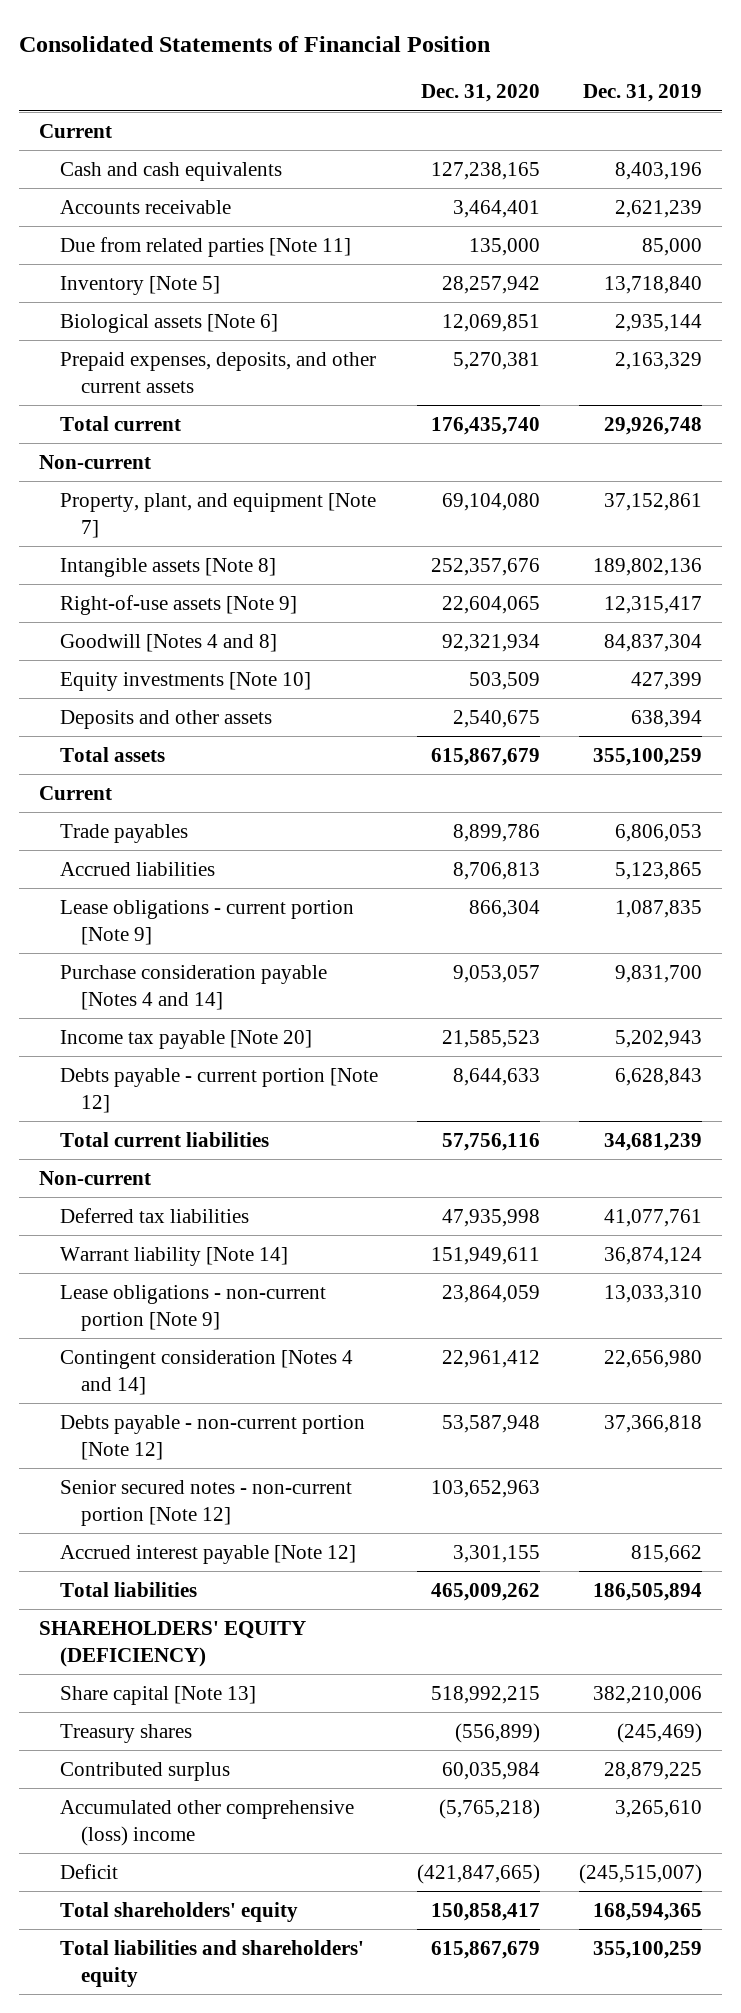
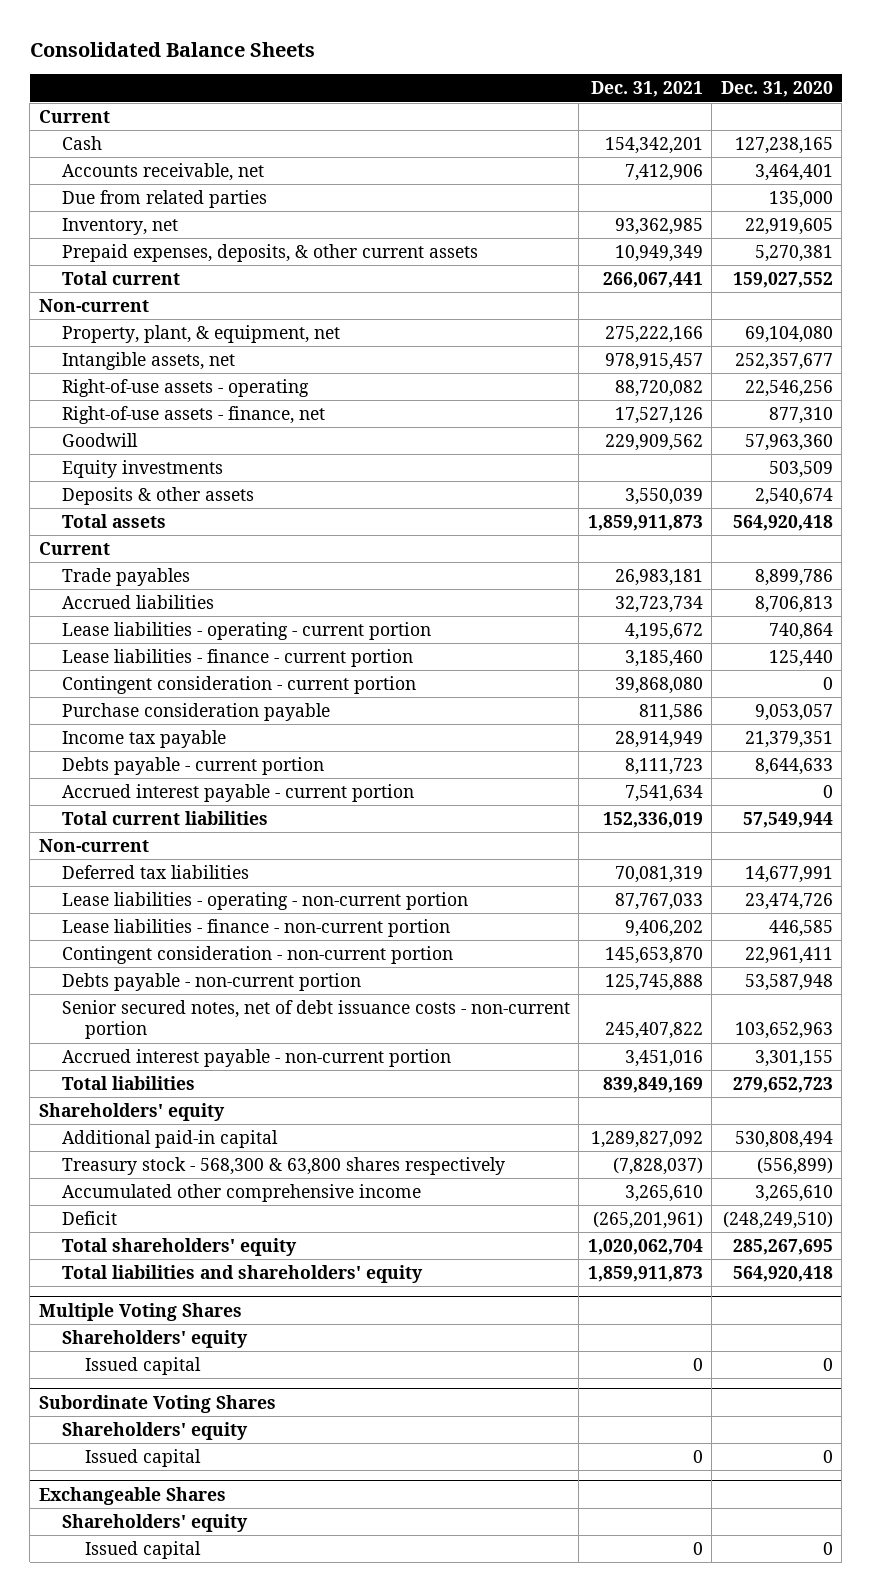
- Consolidated Statements of Financial Position
+ Consolidated Balance Sheets
- | Dec. 31, 2020 | Dec. 31, 2019
+ | Dec. 31, 2021 | Dec. 31, 2020
- Cash and cash equivalents | 127,238,165 | 8,403,196
- Accounts receivable | 3,464,401 | 2,621,239
- Due from related parties [Note 11] | 135,000 | 85,000
- Inventory [Note 5] | 28,257,942 | 13,718,840
- Biological assets [Note 6] | 12,069,851 | 2,935,144
- Prepaid expenses, deposits, and other current assets | 5,270,381 | 2,163,329
- Total current | 176,435,740 | 29,926,748
+ Cash | 154,342,201 | 127,238,165
+ Accounts receivable, net | 7,412,906 | 3,464,401
+ Due from related parties | | 135,000
+ Inventory, net | 93,362,985 | 22,919,605
+ Prepaid expenses, deposits, & other current assets | 10,949,349 | 5,270,381
+ Total current | 266,067,441 | 159,027,552
- Property, plant, and equipment [Note 7] | 69,104,080 | 37,152,861
- Intangible assets [Note 8] | 252,357,676 | 189,802,136
- Right-of-use assets [Note 9] | 22,604,065 | 12,315,417
- Goodwill [Notes 4 and 8] | 92,321,934 | 84,837,304
- Equity investments [Note 10] | 503,509 | 427,399
- Deposits and other assets | 2,540,675 | 638,394
- Total assets | 615,867,679 | 355,100,259
+ Property, plant, & equipment, net | 275,222,166 | 69,104,080
+ Intangible assets, net | 978,915,457 | 252,357,677
+ Right-of-use assets - operating | 88,720,082 | 22,546,256
+ Right-of-use assets - finance, net | 17,527,126 | 877,310
+ Goodwill | 229,909,562 | 57,963,360
+ Equity investments | | 503,509
+ Deposits & other assets | 3,550,039 | 2,540,674
+ Total assets | 1,859,911,873 | 564,920,418
- Lease obligations - current portion [Note 9] | 866,304 | 1,087,835
- Purchase consideration payable [Notes 4 and 14] | 9,053,057 | 9,831,700
- Income tax payable [Note 20] | 21,585,523 | 5,202,943
- Debts payable - current portion [Note 12] | 8,644,633 | 6,628,843
- Total current liabilities | 57,756,116 | 34,681,239
+ Lease liabilities - operating - current portion | 4,195,672 | 740,864
+ Lease liabilities - finance - current portion | 3,185,460 | 125,440
+ Contingent consideration - current portion | 39,868,080 | 0
+ Purchase consideration payable | 811,586 | 9,053,057
+ Income tax payable | 28,914,949 | 21,379,351
+ Debts payable - current portion | 8,111,723 | 8,644,633
+ Accrued interest payable - current portion | 7,541,634 | 0
+ Total current liabilities | 152,336,019 | 57,549,944
- Deferred tax liabilities | 47,935,998 | 41,077,761
- Warrant liability [Note 14] | 151,949,611 | 36,874,124
- Lease obligations - non-current portion [Note 9] | 23,864,059 | 13,033,310
- Contingent consideration [Notes 4 and 14] | 22,961,412 | 22,656,980
- Debts payable - non-current portion [Note 12] | 53,587,948 | 37,366,818
- Senior secured notes - non-current portion [Note 12] | 103,652,963 |
- Accrued interest payable [Note 12] | 3,301,155 | 815,662
- Total liabilities | 465,009,262 | 186,505,894
- SHAREHOLDERS' EQUITY (DEFICIENCY)
- Share capital [Note 13] | 518,992,215 | 382,210,006
- Treasury shares | (556,899) | (245,469)
- Contributed surplus | 60,035,984 | 28,879,225
- Accumulated other comprehensive (loss) income | (5,765,218) | 3,265,610
- Deficit | (421,847,665) | (245,515,007)
- Total shareholders' equity | 150,858,417 | 168,594,365
- Total liabilities and shareholders' equity | 615,867,679 | 355,100,259
+ Deferred tax liabilities | 70,081,319 | 14,677,991
+ Lease liabilities - operating - non-current portion | 87,767,033 | 23,474,726
+ Lease liabilities - finance - non-current portion | 9,406,202 | 446,585
+ Contingent consideration - non-current portion | 145,653,870 | 22,961,411
+ Debts payable - non-current portion | 125,745,888 | 53,587,948
+ Senior secured notes, net of debt issuance costs - non-current portion | 245,407,822 | 103,652,963
+ Accrued interest payable - non-current portion | 3,451,016 | 3,301,155
+ Total liabilities | 839,849,169 | 279,652,723
+ Shareholders' equity
+ Additional paid-in capital | 1,289,827,092 | 530,808,494
+ Treasury stock - 568,300 & 63,800 shares respectively | (7,828,037) | (556,899)
+ Accumulated other comprehensive income | 3,265,610 | 3,265,610
+ Deficit | (265,201,961) | (248,249,510)
+ Total shareholders' equity | 1,020,062,704 | 285,267,695
+ Total liabilities and shareholders' equity | 1,859,911,873 | 564,920,418
+ Multiple Voting Shares
+ Shareholders' equity
+ Issued capital | 0 | 0
+ Subordinate Voting Shares
+ Shareholders' equity
+ Issued capital | 0 | 0
+ Exchangeable Shares
+ Shareholders' equity
+ Issued capital | 0 | 0

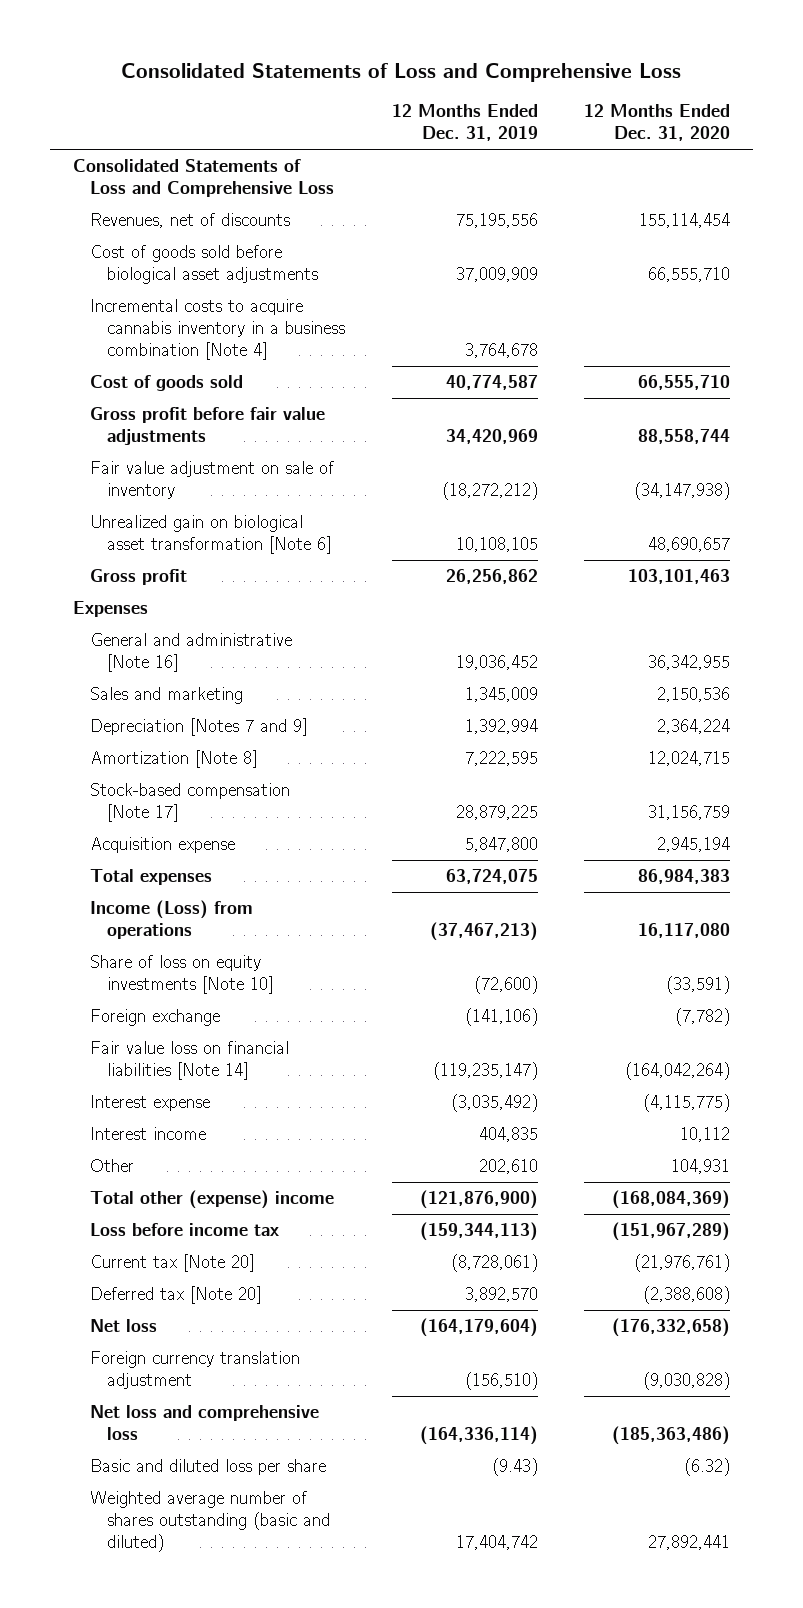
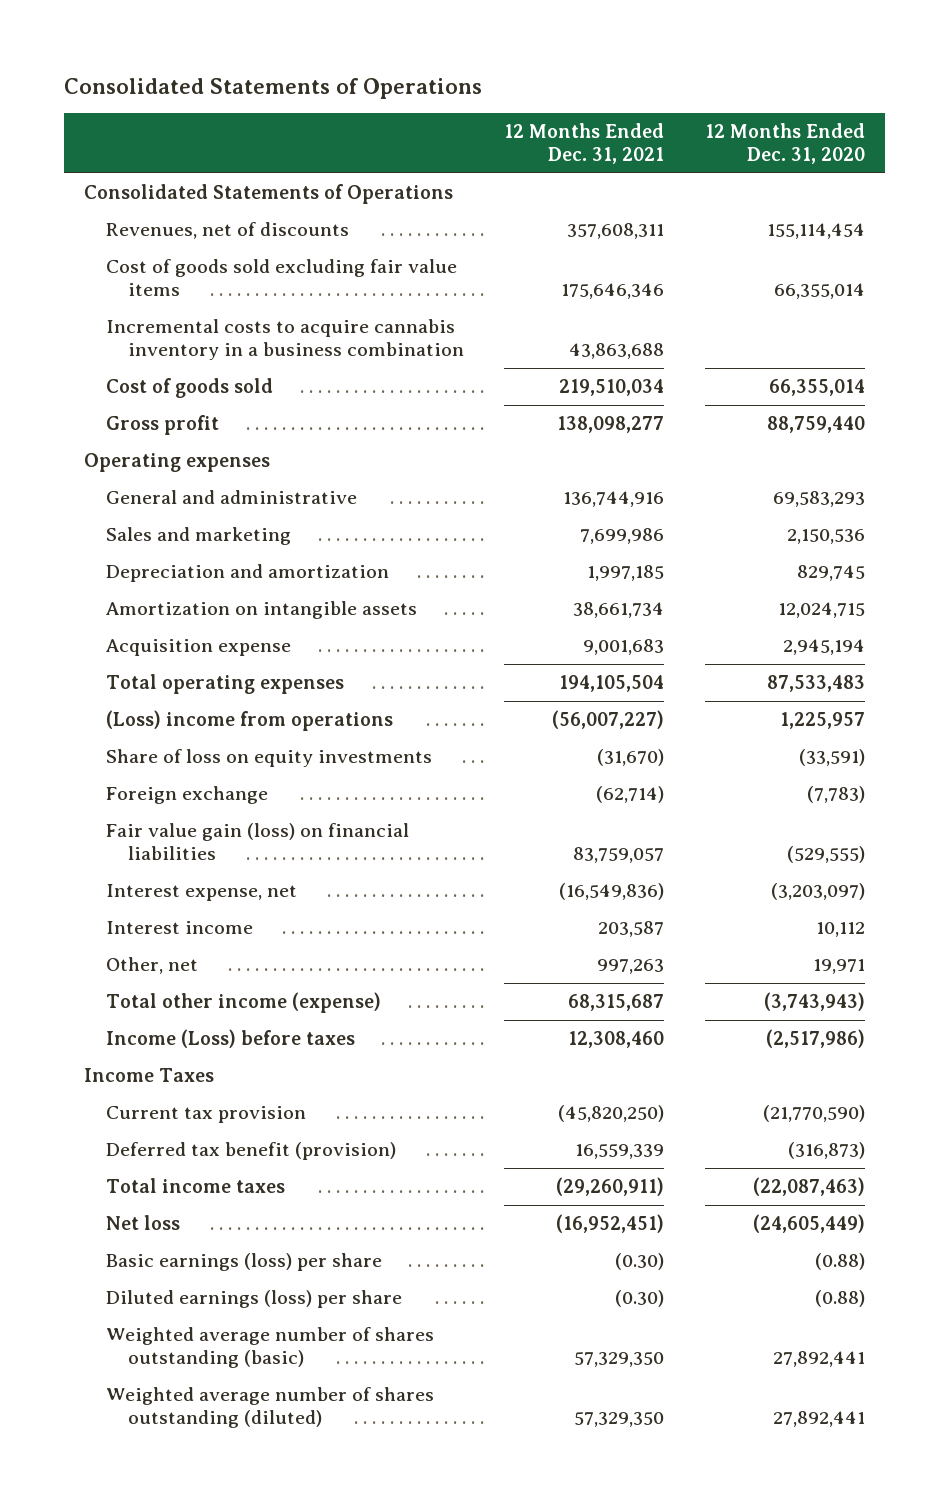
- Consolidated Statements of Loss and Comprehensive Loss
+ Consolidated Statements of Operations
- | 12 Months Ended Dec. 31, 2019 | 12 Months Ended Dec. 31, 2020
+ | 12 Months Ended Dec. 31, 2021 | 12 Months Ended Dec. 31, 2020
- Consolidated Statements of Loss and Comprehensive Loss
+ Consolidated Statements of Operations
- Cost of goods sold before biological asset adjustments | 37,009,909 | 66,555,710
- Incremental costs to acquire cannabis inventory in a business combination [Note 4] | 3,764,678 |
- Cost of goods sold | 40,774,587 | 66,555,710
- Gross profit before fair value adjustments | 34,420,969 | 88,558,744
- Fair value adjustment on sale of inventory | (18,272,212) | (34,147,938)
- Unrealized gain on biological asset transformation [Note 6] | 10,108,105 | 48,690,657
- Gross profit | 26,256,862 | 103,101,463
- Expenses
- General and administrative [Note 16] | 19,036,452 | 36,342,955
+ Cost of goods sold excluding fair value items | 175,646,346 | 66,355,014
+ Incremental costs to acquire cannabis inventory in a business combination | 43,863,688 |
+ Cost of goods sold | 219,510,034 | 66,355,014
+ Gross profit | 138,098,277 | 88,759,440
+ Operating expenses
+ General and administrative | 136,744,916 | 69,583,293
- Depreciation [Notes 7 and 9] | 1,392,994 | 2,364,224
- Amortization [Note 8] | 7,222,595 | 12,024,715
- Stock-based compensation [Note 17] | 28,879,225 | 31,156,759
+ Depreciation and amortization | 1,997,185 | 829,745
+ Amortization on intangible assets | 38,661,734 | 12,024,715
- Total expenses | 63,724,075 | 86,984,383
- Income (Loss) from operations | (37,467,213) | 16,117,080
- Share of loss on equity investments [Note 10] | (72,600) | (33,591)
- Foreign exchange | (141,106) | (7,782)
- Fair value loss on financial liabilities [Note 14] | (119,235,147) | (164,042,264)
- Interest expense | (3,035,492) | (4,115,775)
+ Total operating expenses | 194,105,504 | 87,533,483
+ (Loss) income from operations | (56,007,227) | 1,225,957
+ Share of loss on equity investments | (31,670) | (33,591)
+ Foreign exchange | (62,714) | (7,783)
+ Fair value gain (loss) on financial liabilities | 83,759,057 | (529,555)
+ Interest expense, net | (16,549,836) | (3,203,097)
- Other | 202,610 | 104,931
- Total other (expense) income | (121,876,900) | (168,084,369)
- Loss before income tax | (159,344,113) | (151,967,289)
- Current tax [Note 20] | (8,728,061) | (21,976,761)
- Deferred tax [Note 20] | 3,892,570 | (2,388,608)
- Net loss | (164,179,604) | (176,332,658)
- Foreign currency translation adjustment | (156,510) | (9,030,828)
- Net loss and comprehensive loss | (164,336,114) | (185,363,486)
- Basic and diluted loss per share | (9.43) | (6.32)
- Weighted average number of shares outstanding (basic and diluted) | 17,404,742 | 27,892,441
+ Other, net | 997,263 | 19,971
+ Total other income (expense) | 68,315,687 | (3,743,943)
+ Income (Loss) before taxes | 12,308,460 | (2,517,986)
+ Income Taxes
+ Current tax provision | (45,820,250) | (21,770,590)
+ Deferred tax benefit (provision) | 16,559,339 | (316,873)
+ Total income taxes | (29,260,911) | (22,087,463)
+ Net loss | (16,952,451) | (24,605,449)
+ Basic earnings (loss) per share | (0.30) | (0.88)
+ Diluted earnings (loss) per share | (0.30) | (0.88)
+ Weighted average number of shares outstanding (basic) | 57,329,350 | 27,892,441
+ Weighted average number of shares outstanding (diluted) | 57,329,350 | 27,892,441

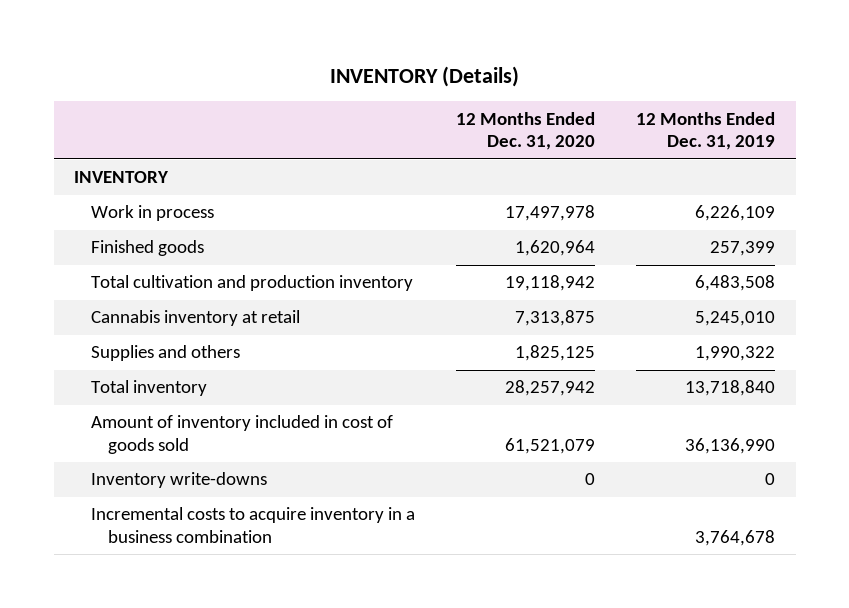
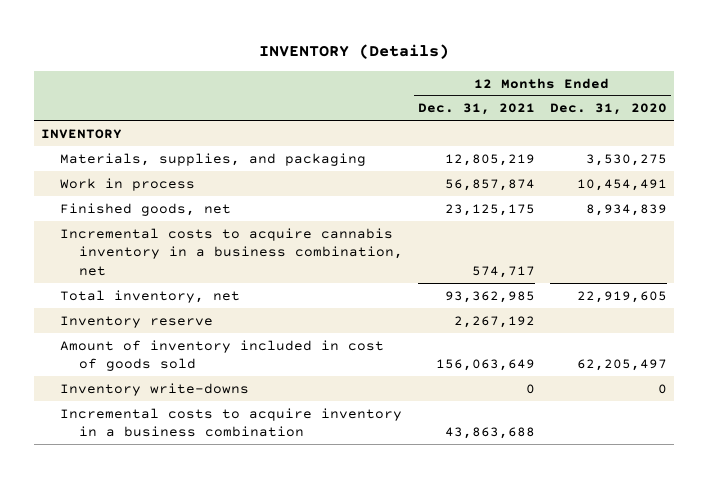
- | 12 Months Ended Dec. 31, 2020 | 12 Months Ended Dec. 31, 2019
+ | 12 Months Ended Dec. 31, 2021 | 12 Months Ended Dec. 31, 2020
- Work in process | 17,497,978 | 6,226,109
- Finished goods | 1,620,964 | 257,399
- Total cultivation and production inventory | 19,118,942 | 6,483,508
- Cannabis inventory at retail | 7,313,875 | 5,245,010
- Supplies and others | 1,825,125 | 1,990,322
- Total inventory | 28,257,942 | 13,718,840
- Amount of inventory included in cost of goods sold | 61,521,079 | 36,136,990
+ Materials, supplies, and packaging | 12,805,219 | 3,530,275
+ Work in process | 56,857,874 | 10,454,491
+ Finished goods, net | 23,125,175 | 8,934,839
+ Incremental costs to acquire cannabis inventory in a business combination, net | 574,717 |
+ Total inventory, net | 93,362,985 | 22,919,605
+ Inventory reserve | 2,267,192 |
+ Amount of inventory included in cost of goods sold | 156,063,649 | 62,205,497

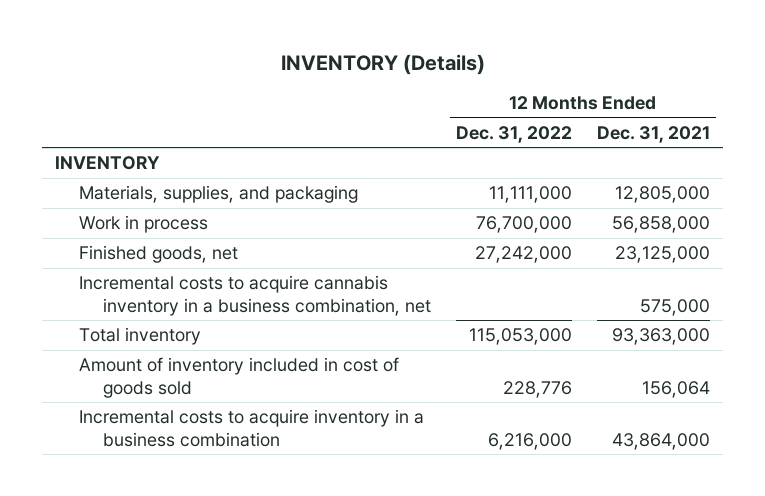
- | 12 Months Ended Dec. 31, 2021 | 12 Months Ended Dec. 31, 2020
+ | 12 Months Ended Dec. 31, 2022 | 12 Months Ended Dec. 31, 2021
- Materials, supplies, and packaging | 12,805,219 | 3,530,275
- Work in process | 56,857,874 | 10,454,491
- Finished goods, net | 23,125,175 | 8,934,839
- Incremental costs to acquire cannabis inventory in a business combination, net | 574,717 |
- Total inventory, net | 93,362,985 | 22,919,605
- Inventory reserve | 2,267,192 |
- Amount of inventory included in cost of goods sold | 156,063,649 | 62,205,497
- Inventory write-downs | 0 | 0
- Incremental costs to acquire inventory in a business combination | 43,863,688 |
+ Materials, supplies, and packaging | 11,111,000 | 12,805,000
+ Work in process | 76,700,000 | 56,858,000
+ Finished goods, net | 27,242,000 | 23,125,000
+ Incremental costs to acquire cannabis inventory in a business combination, net | | 575,000
+ Total inventory | 115,053,000 | 93,363,000
+ Amount of inventory included in cost of goods sold | 228,776 | 156,064
+ Incremental costs to acquire inventory in a business combination | 6,216,000 | 43,864,000

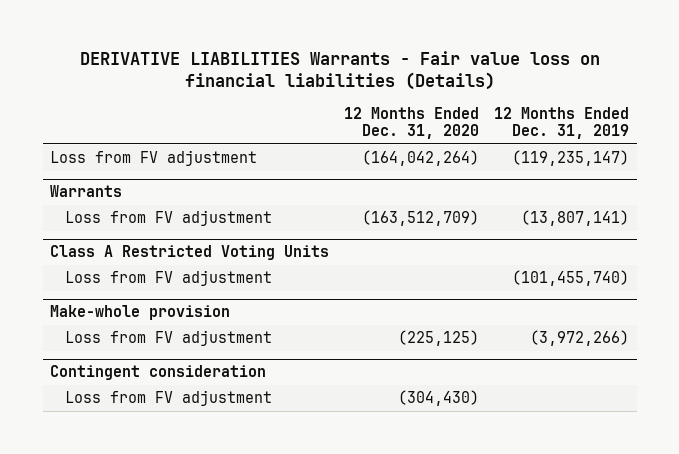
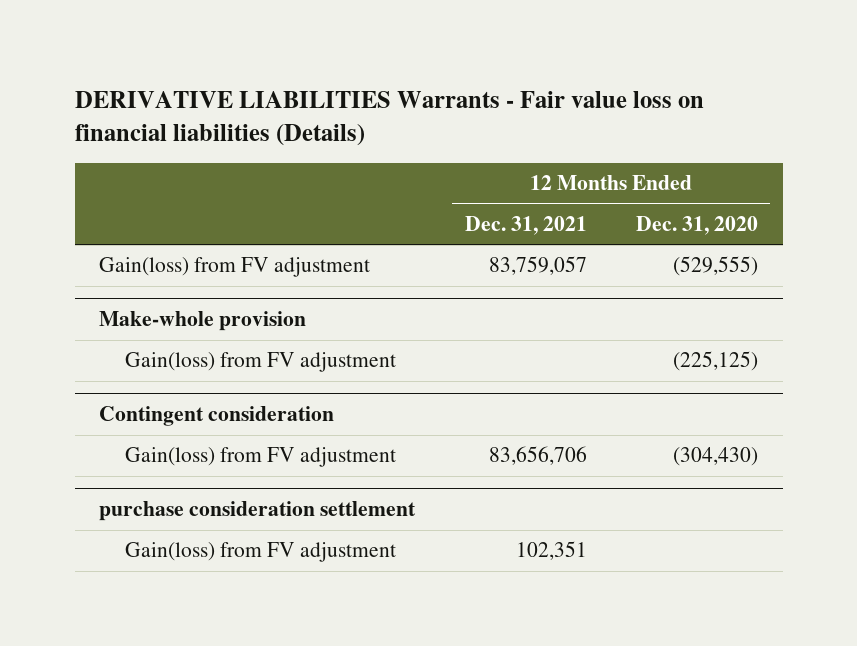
- | 12 Months Ended Dec. 31, 2020 | 12 Months Ended Dec. 31, 2019
+ | 12 Months Ended Dec. 31, 2021 | 12 Months Ended Dec. 31, 2020
- Loss from FV adjustment | (164,042,264) | (119,235,147)
- Warrants
- Loss from FV adjustment | (163,512,709) | (13,807,141)
- Class A Restricted Voting Units
- Loss from FV adjustment | | (101,455,740)
+ Gain(loss) from FV adjustment | 83,759,057 | (529,555)
@ Make-whole provision
- Loss from FV adjustment | (225,125) | (3,972,266)
+ Gain(loss) from FV adjustment | | (225,125)
@ Contingent consideration
- Loss from FV adjustment | (304,430) |
+ Gain(loss) from FV adjustment | 83,656,706 | (304,430)
+ purchase consideration settlement
+ Gain(loss) from FV adjustment | 102,351 |

